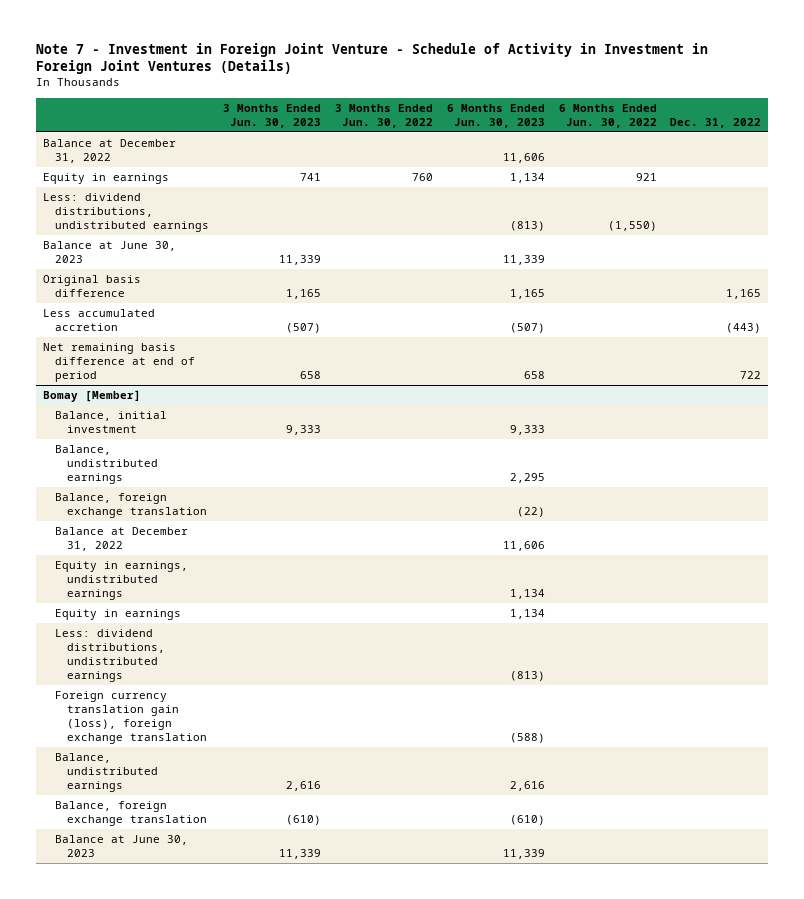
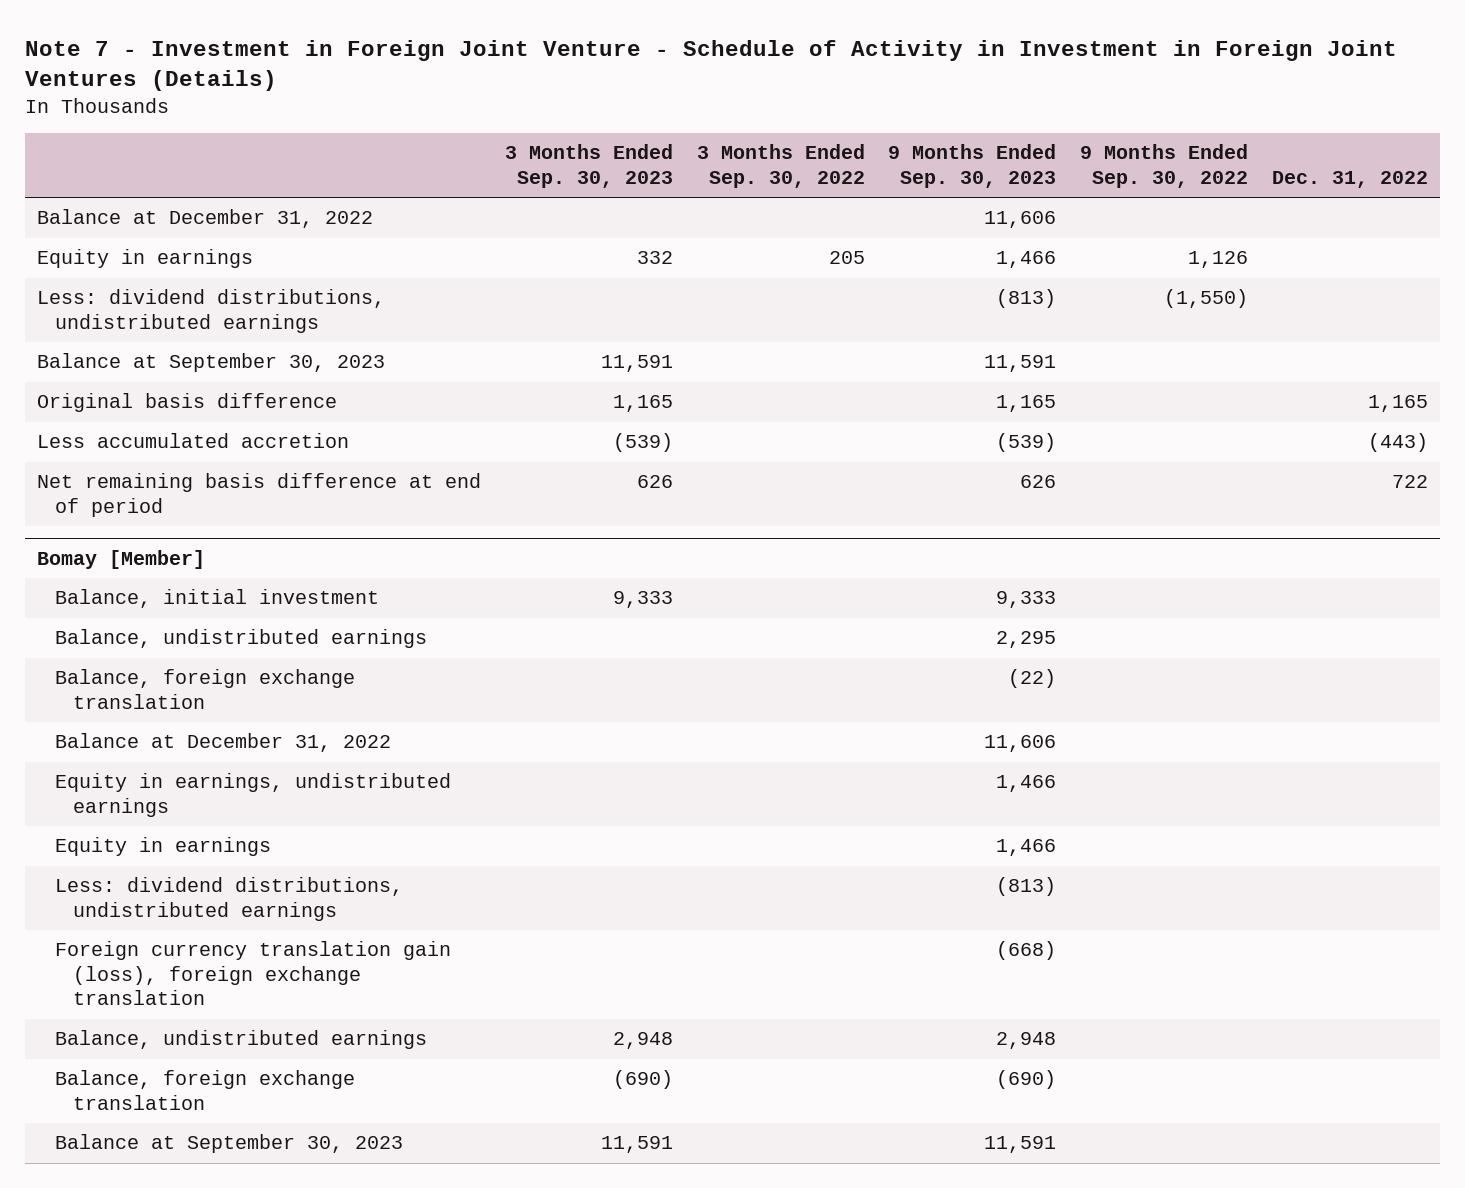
- | 3 Months Ended Jun. 30, 2023 | 3 Months Ended Jun. 30, 2022 | 6 Months Ended Jun. 30, 2023 | 6 Months Ended Jun. 30, 2022 | Dec. 31, 2022
+ | 3 Months Ended Sep. 30, 2023 | 3 Months Ended Sep. 30, 2022 | 9 Months Ended Sep. 30, 2023 | 9 Months Ended Sep. 30, 2022 | Dec. 31, 2022
- Balance at June 30, 2023 | 11,339 | | 11,339 | |
+ Balance at September 30, 2023 | 11,591 | | 11,591 | |
@ Bomay [Member]
- Balance at June 30, 2023 | 11,339 | | 11,339 | |
+ Balance at September 30, 2023 | 11,591 | | 11,591 | |

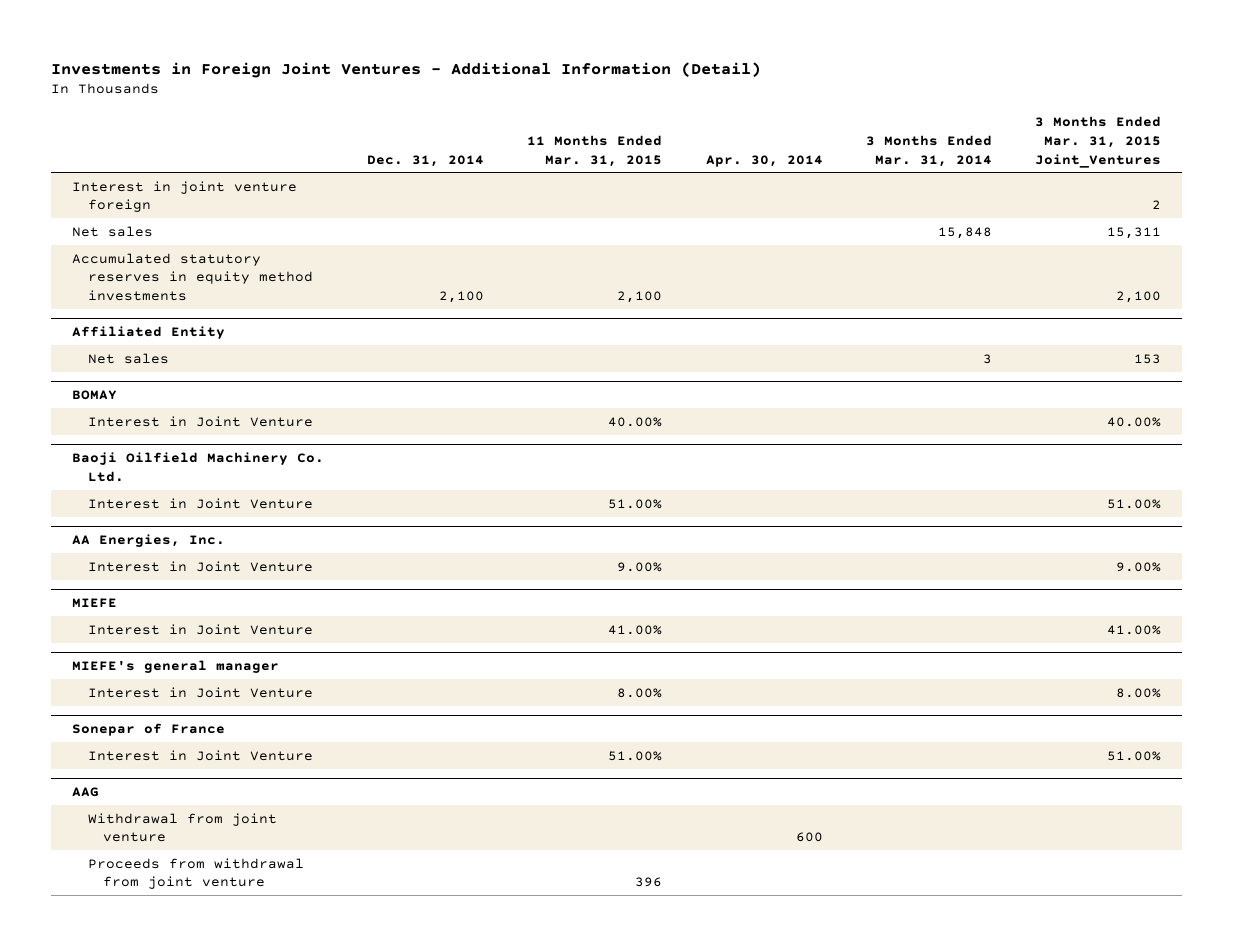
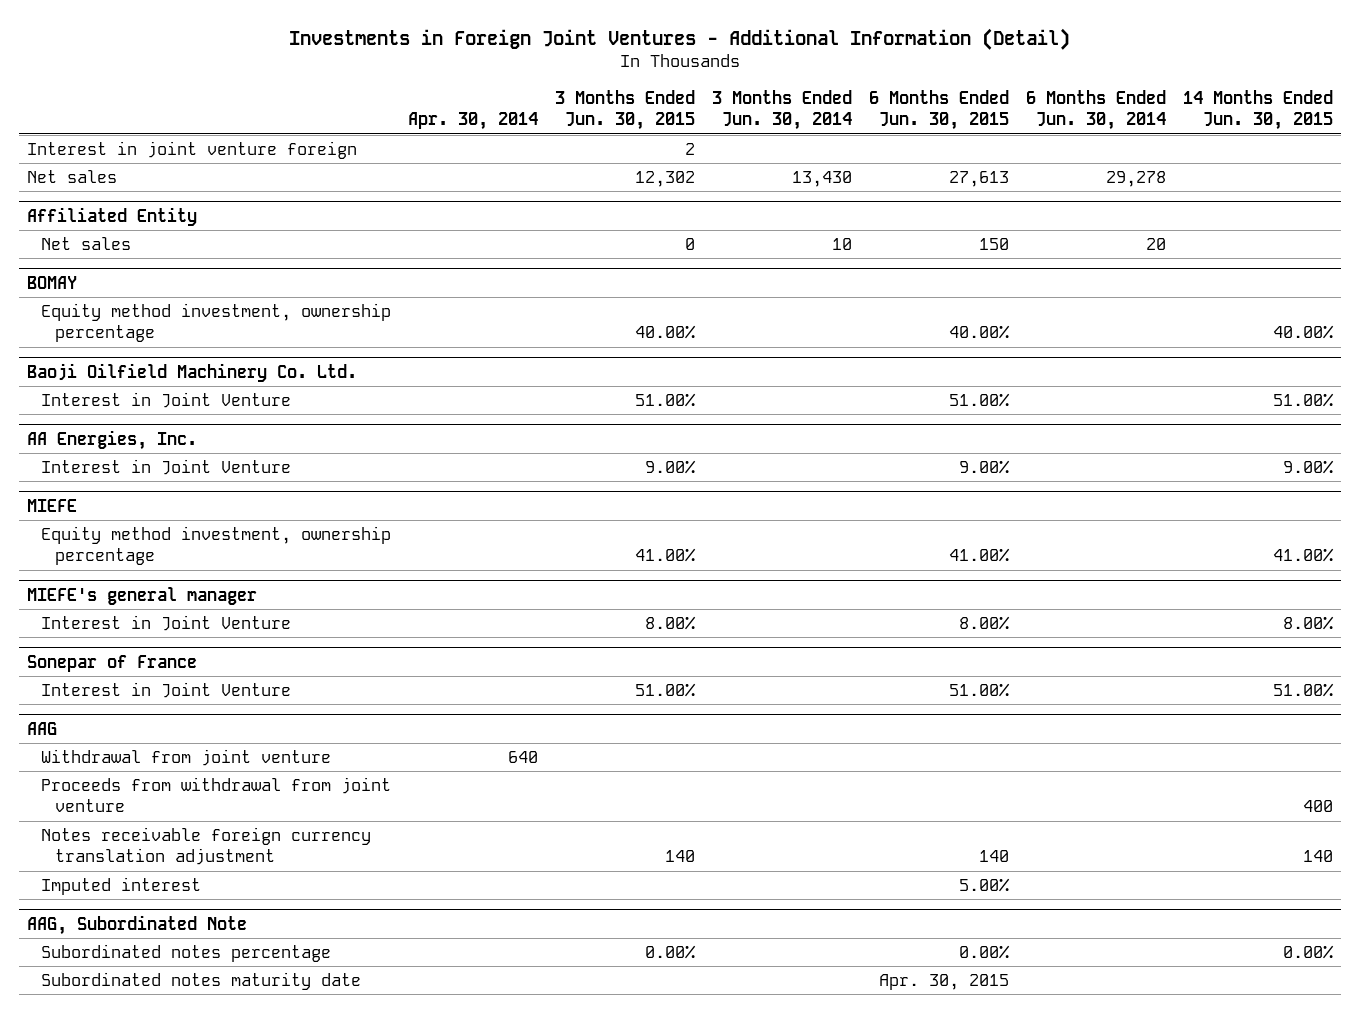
- | Dec. 31, 2014 | 11 Months Ended Mar. 31, 2015 | Apr. 30, 2014 | 3 Months Ended Mar. 31, 2014 | 3 Months Ended Mar. 31, 2015 Joint_Ventures
+ | Apr. 30, 2014 | 3 Months Ended Jun. 30, 2015 | 3 Months Ended Jun. 30, 2014 | 6 Months Ended Jun. 30, 2015 | 6 Months Ended Jun. 30, 2014 | 14 Months Ended Jun. 30, 2015
- Accumulated statutory reserves in equity method investments | 2,100 | 2,100 | | | 2,100
@ BOMAY
- Interest in Joint Venture | | 40.00% | | | 40.00%
+ Equity method investment, ownership percentage | | 40.00% | | 40.00% | | 40.00%
@ MIEFE
- Interest in Joint Venture | | 41.00% | | | 41.00%
+ Equity method investment, ownership percentage | | 41.00% | | 41.00% | | 41.00%
@ AAG
- Withdrawal from joint venture | | | 600 | |
+ Withdrawal from joint venture | 640 | | | | |
+ Notes receivable foreign currency translation adjustment | | 140 | | 140 | | 140
+ Imputed interest | | | | 5.00% | |
+ AAG, Subordinated Note
+ Subordinated notes percentage | | 0.00% | | 0.00% | | 0.00%
+ Subordinated notes maturity date | | | | Apr. 30, 2015 | |

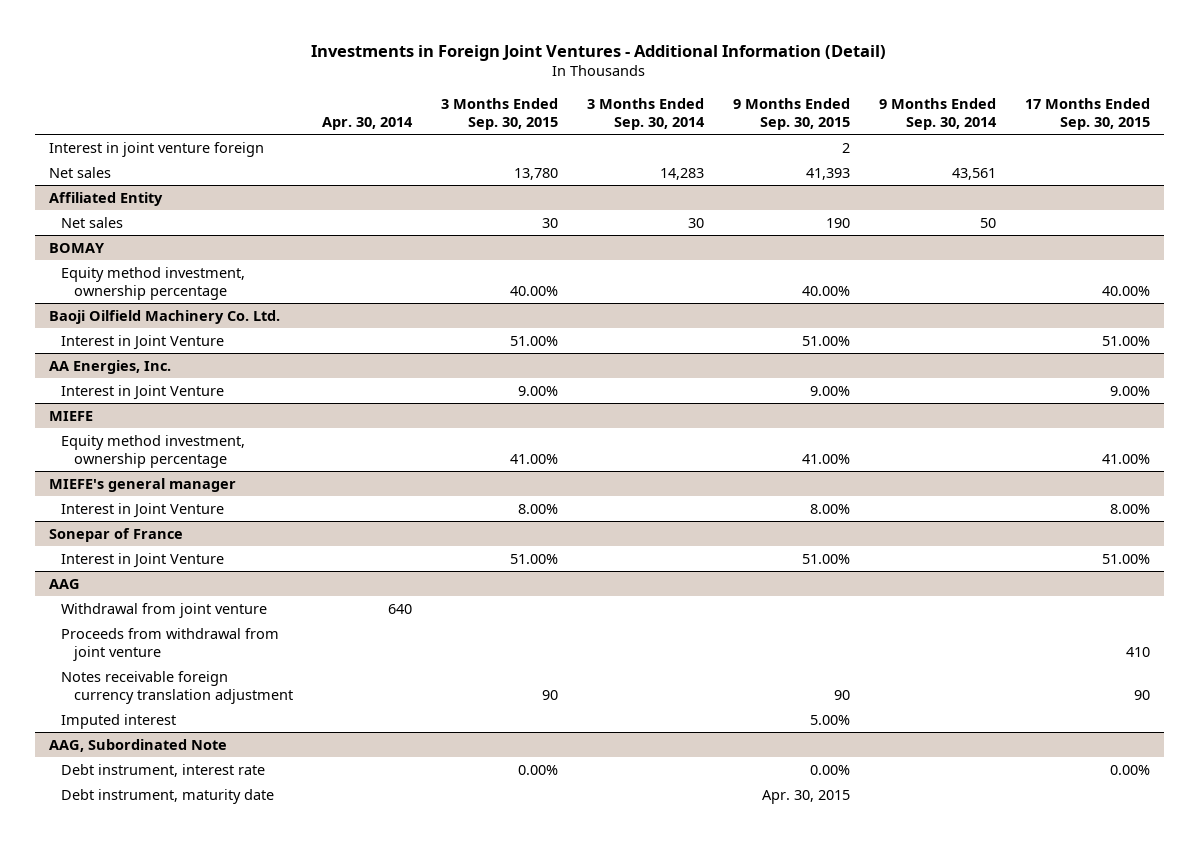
- | Apr. 30, 2014 | 3 Months Ended Jun. 30, 2015 | 3 Months Ended Jun. 30, 2014 | 6 Months Ended Jun. 30, 2015 | 6 Months Ended Jun. 30, 2014 | 14 Months Ended Jun. 30, 2015
+ | Apr. 30, 2014 | 3 Months Ended Sep. 30, 2015 | 3 Months Ended Sep. 30, 2014 | 9 Months Ended Sep. 30, 2015 | 9 Months Ended Sep. 30, 2014 | 17 Months Ended Sep. 30, 2015
@ AAG, Subordinated Note
- Subordinated notes percentage | | 0.00% | | 0.00% | | 0.00%
- Subordinated notes maturity date | | | | Apr. 30, 2015 | |
+ Debt instrument, interest rate | | 0.00% | | 0.00% | | 0.00%
+ Debt instrument, maturity date | | | | Apr. 30, 2015 | |

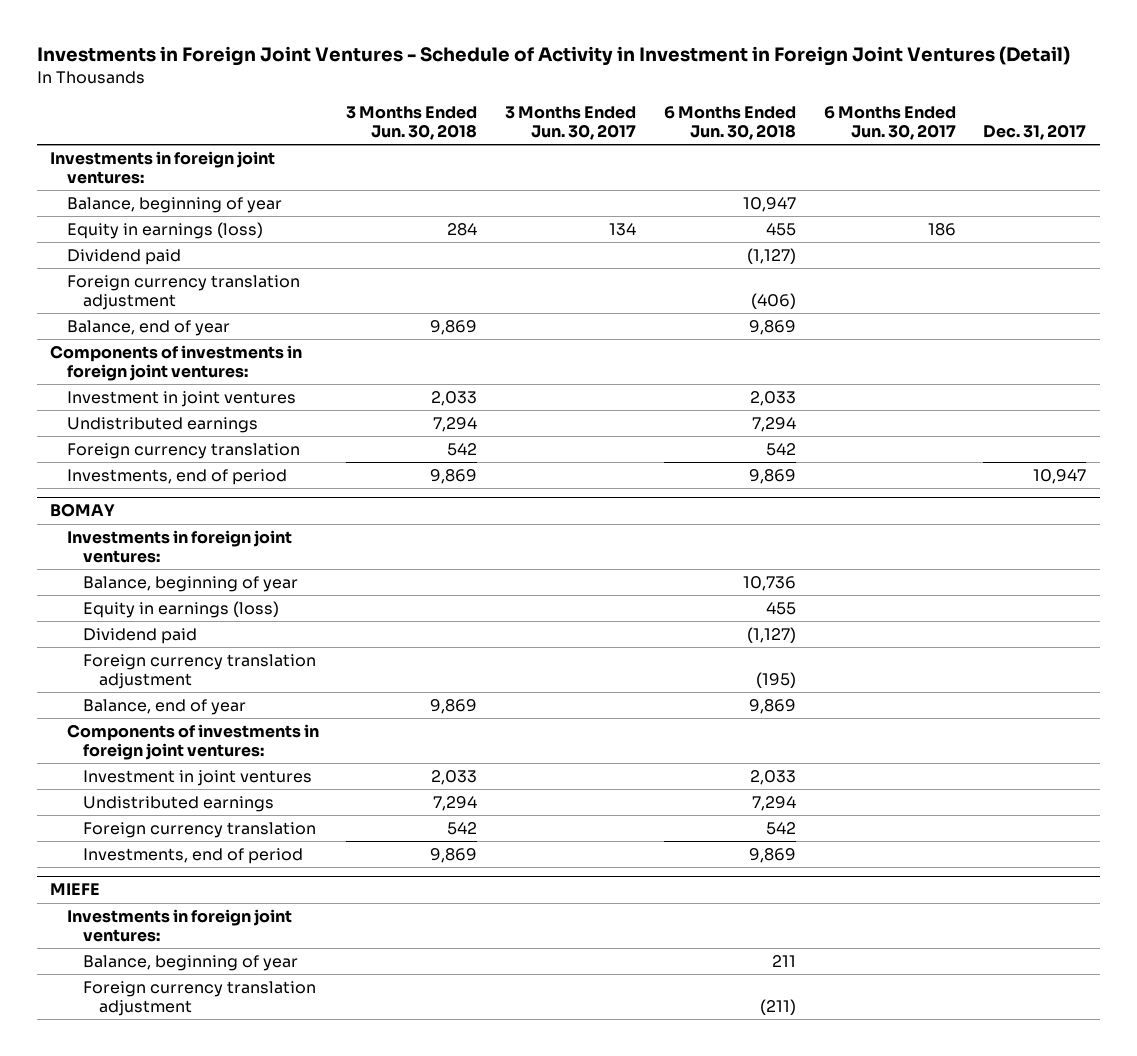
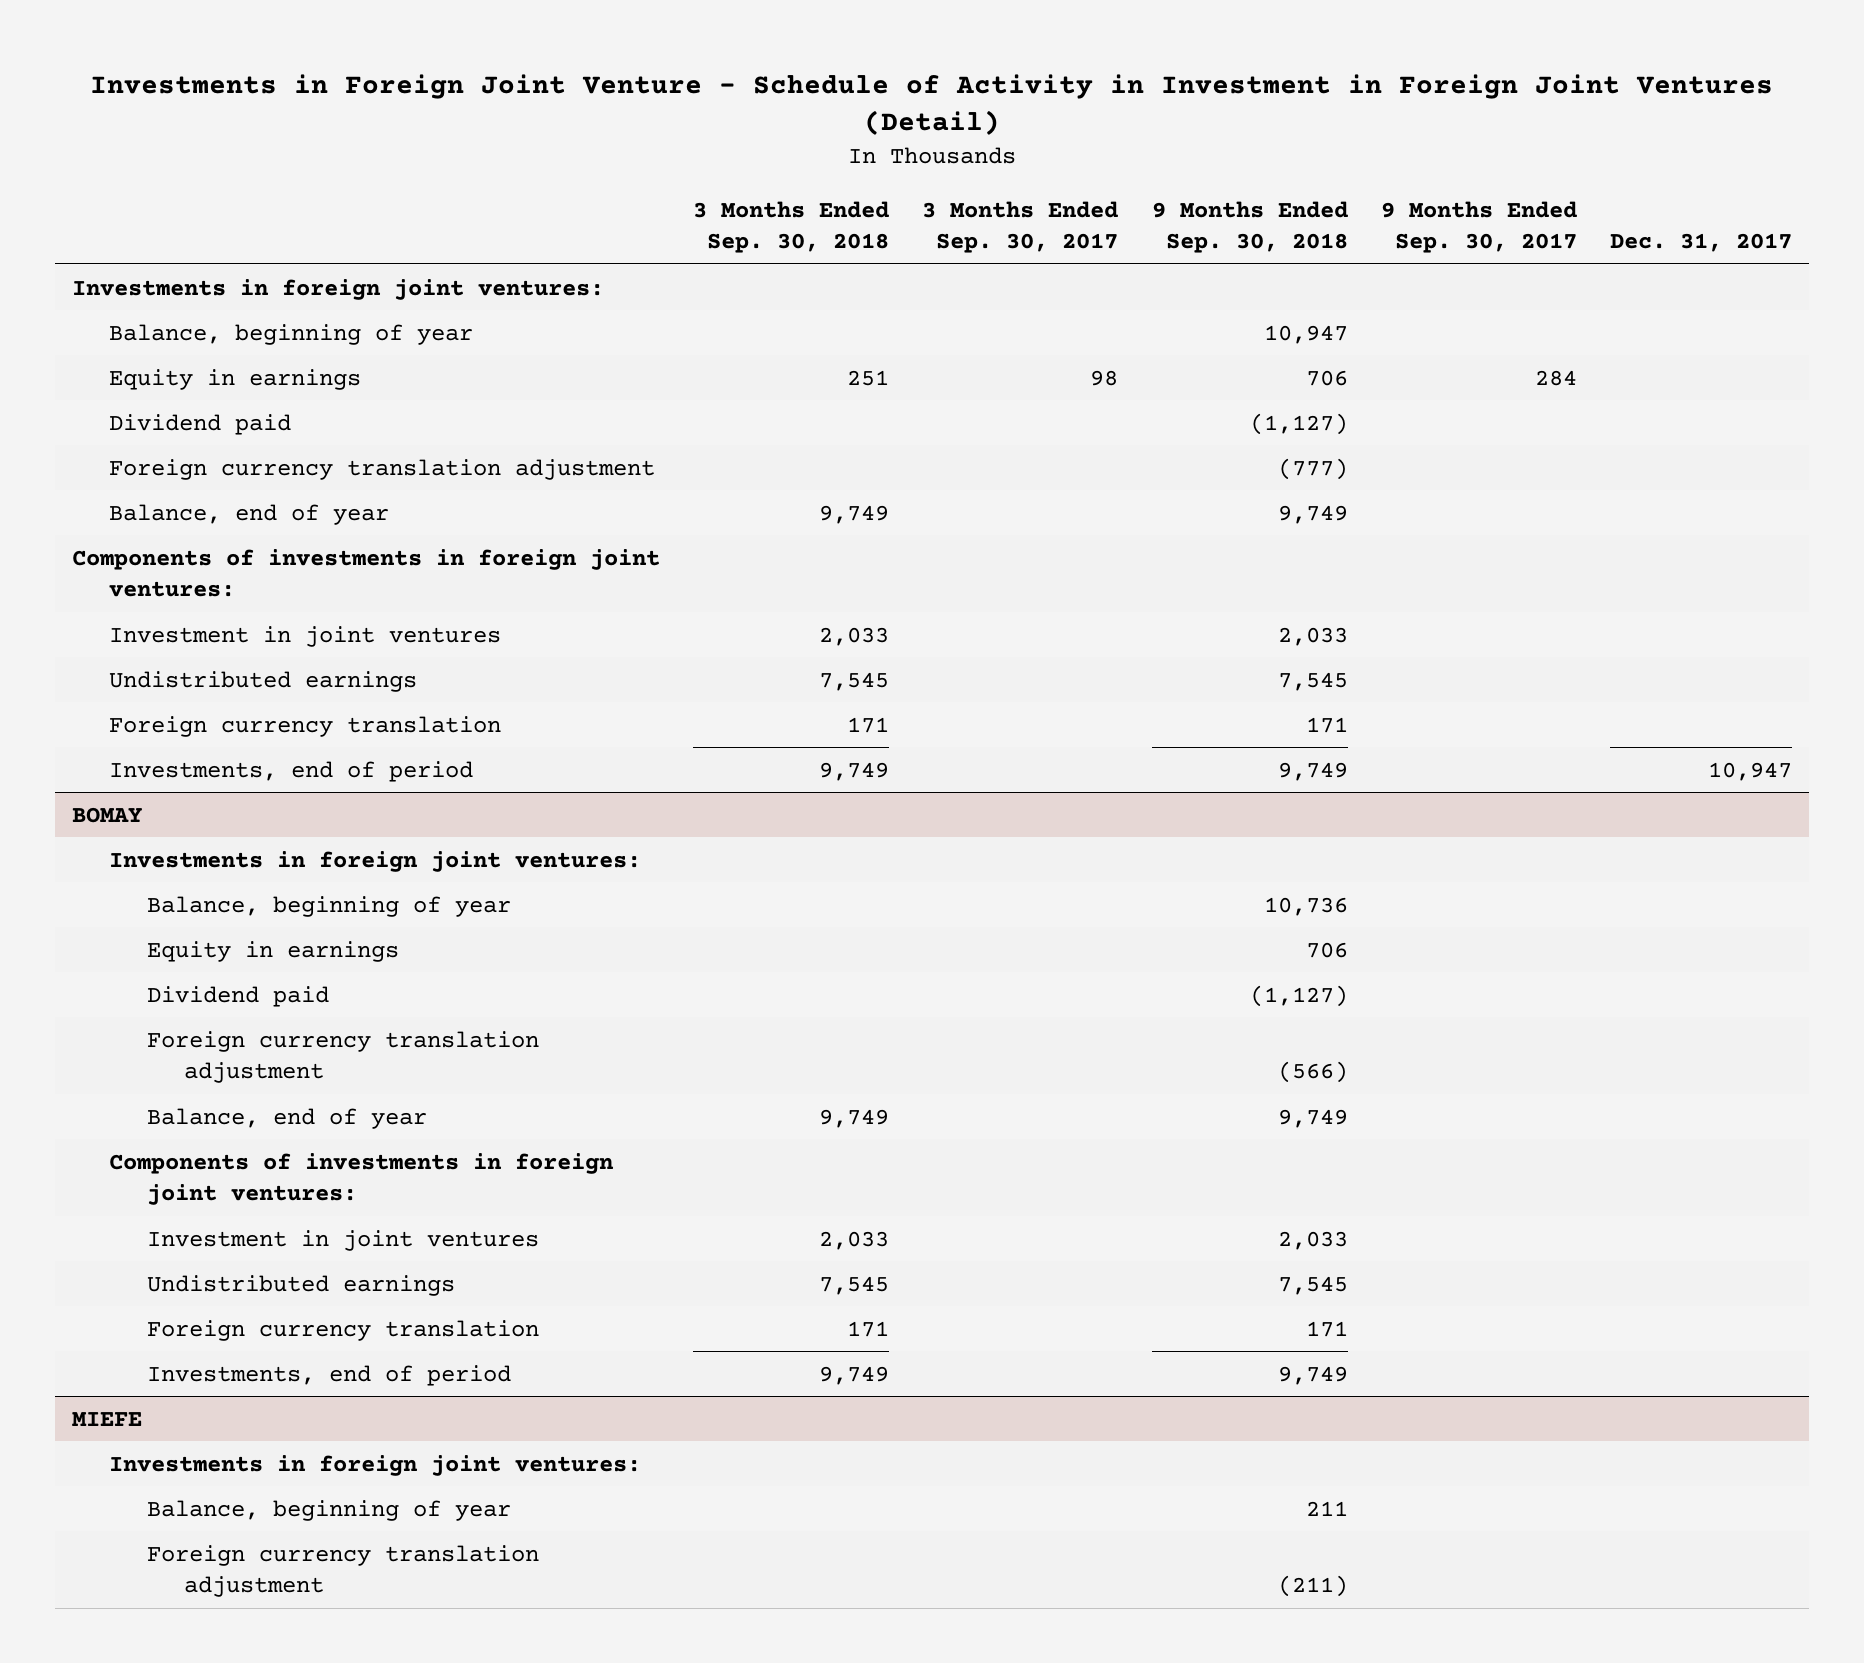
- Investments in Foreign Joint Ventures - Schedule of Activity in Investment in Foreign Joint Ventures (Detail)
+ Investments in Foreign Joint Venture - Schedule of Activity in Investment in Foreign Joint Ventures (Detail)
- | 3 Months Ended Jun. 30, 2018 | 3 Months Ended Jun. 30, 2017 | 6 Months Ended Jun. 30, 2018 | 6 Months Ended Jun. 30, 2017 | Dec. 31, 2017
+ | 3 Months Ended Sep. 30, 2018 | 3 Months Ended Sep. 30, 2017 | 9 Months Ended Sep. 30, 2018 | 9 Months Ended Sep. 30, 2017 | Dec. 31, 2017
- Equity in earnings (loss) | 284 | 134 | 455 | 186 |
+ Equity in earnings | 251 | 98 | 706 | 284 |
@ BOMAY
- Equity in earnings (loss) | | | 455 | |
+ Equity in earnings | | | 706 | |

